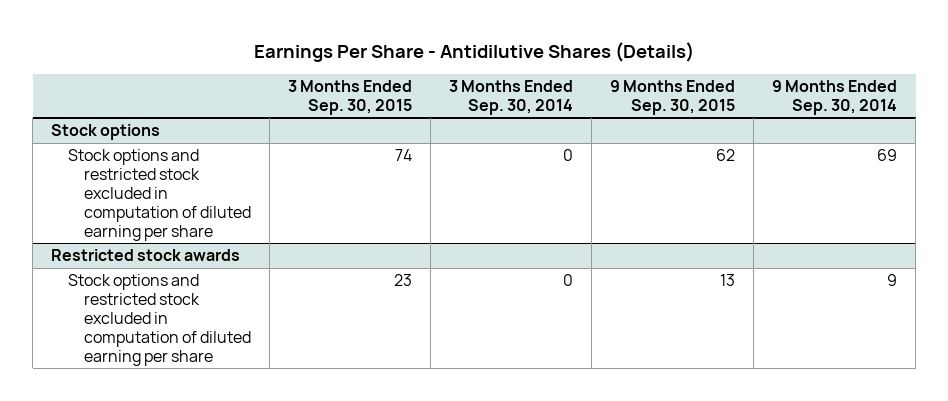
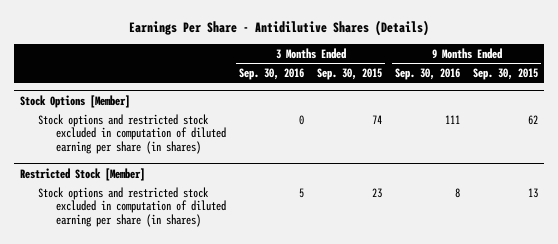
- | 3 Months Ended Sep. 30, 2015 | 3 Months Ended Sep. 30, 2014 | 9 Months Ended Sep. 30, 2015 | 9 Months Ended Sep. 30, 2014
+ | 3 Months Ended Sep. 30, 2016 | 3 Months Ended Sep. 30, 2015 | 9 Months Ended Sep. 30, 2016 | 9 Months Ended Sep. 30, 2015
- Stock options
- Stock options and restricted stock excluded in computation of diluted earning per share | 74 | 0 | 62 | 69
- Restricted stock awards
- Stock options and restricted stock excluded in computation of diluted earning per share | 23 | 0 | 13 | 9
+ Stock Options [Member]
+ Stock options and restricted stock excluded in computation of diluted earning per share (in shares) | 0 | 74 | 111 | 62
+ Restricted Stock [Member]
+ Stock options and restricted stock excluded in computation of diluted earning per share (in shares) | 5 | 23 | 8 | 13

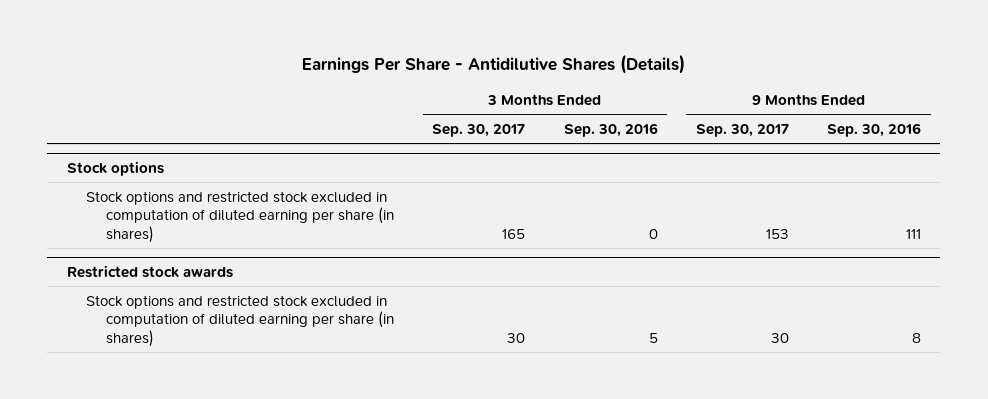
- | 3 Months Ended Sep. 30, 2016 | 3 Months Ended Sep. 30, 2015 | 9 Months Ended Sep. 30, 2016 | 9 Months Ended Sep. 30, 2015
+ | 3 Months Ended Sep. 30, 2017 | 3 Months Ended Sep. 30, 2016 | 9 Months Ended Sep. 30, 2017 | 9 Months Ended Sep. 30, 2016
- Stock Options [Member]
+ Stock options
- Restricted Stock [Member]
+ Restricted stock awards

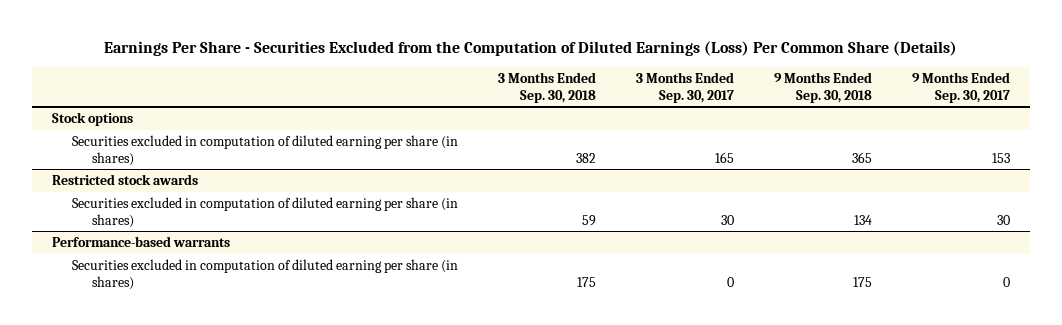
- Earnings Per Share - Antidilutive Shares (Details)
+ Earnings Per Share - Securities Excluded from the Computation of Diluted Earnings (Loss) Per Common Share (Details)
- | 3 Months Ended Sep. 30, 2017 | 3 Months Ended Sep. 30, 2016 | 9 Months Ended Sep. 30, 2017 | 9 Months Ended Sep. 30, 2016
+ | 3 Months Ended Sep. 30, 2018 | 3 Months Ended Sep. 30, 2017 | 9 Months Ended Sep. 30, 2018 | 9 Months Ended Sep. 30, 2017
@ Stock options
- Stock options and restricted stock excluded in computation of diluted earning per share (in shares) | 165 | 0 | 153 | 111
+ Securities excluded in computation of diluted earning per share (in shares) | 382 | 165 | 365 | 153
@ Restricted stock awards
- Stock options and restricted stock excluded in computation of diluted earning per share (in shares) | 30 | 5 | 30 | 8
+ Securities excluded in computation of diluted earning per share (in shares) | 59 | 30 | 134 | 30
+ Performance-based warrants
+ Securities excluded in computation of diluted earning per share (in shares) | 175 | 0 | 175 | 0

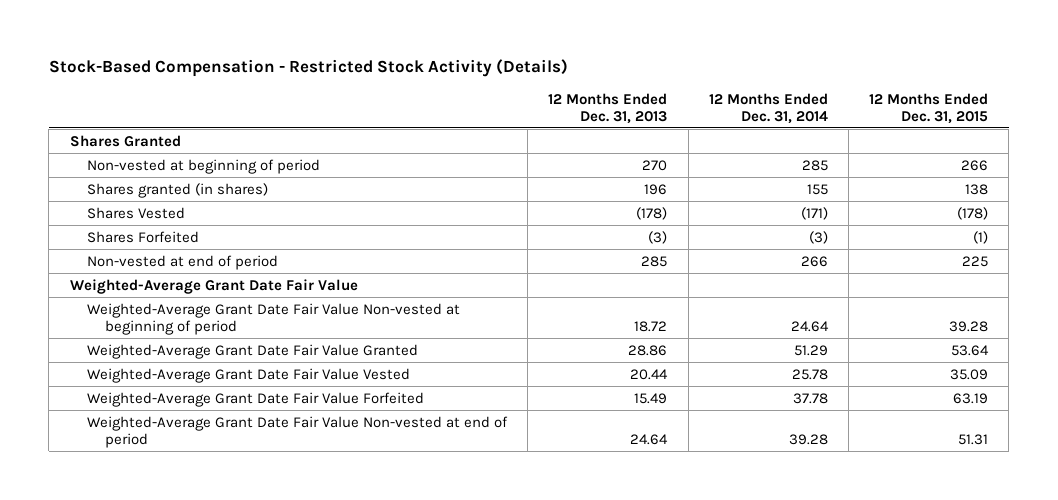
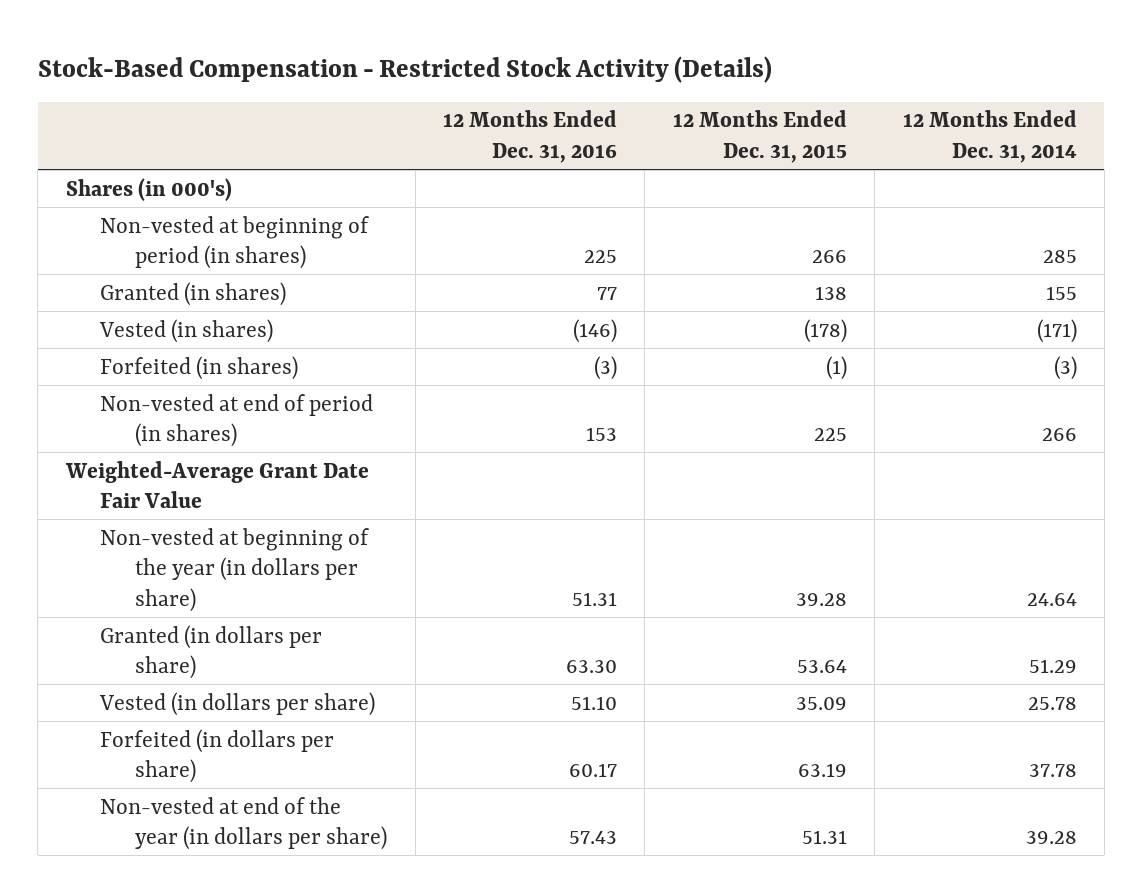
- | 12 Months Ended Dec. 31, 2013 | 12 Months Ended Dec. 31, 2014 | 12 Months Ended Dec. 31, 2015
+ | 12 Months Ended Dec. 31, 2016 | 12 Months Ended Dec. 31, 2015 | 12 Months Ended Dec. 31, 2014
- Shares Granted
- Non-vested at beginning of period | 270 | 285 | 266
- Shares granted (in shares) | 196 | 155 | 138
- Shares Vested | (178) | (171) | (178)
- Shares Forfeited | (3) | (3) | (1)
- Non-vested at end of period | 285 | 266 | 225
+ Shares (in 000's)
+ Non-vested at beginning of period (in shares) | 225 | 266 | 285
+ Granted (in shares) | 77 | 138 | 155
+ Vested (in shares) | (146) | (178) | (171)
+ Forfeited (in shares) | (3) | (1) | (3)
+ Non-vested at end of period (in shares) | 153 | 225 | 266
- Weighted-Average Grant Date Fair Value Non-vested at beginning of period | 18.72 | 24.64 | 39.28
- Weighted-Average Grant Date Fair Value Granted | 28.86 | 51.29 | 53.64
- Weighted-Average Grant Date Fair Value Vested | 20.44 | 25.78 | 35.09
- Weighted-Average Grant Date Fair Value Forfeited | 15.49 | 37.78 | 63.19
- Weighted-Average Grant Date Fair Value Non-vested at end of period | 24.64 | 39.28 | 51.31
+ Non-vested at beginning of the year (in dollars per share) | 51.31 | 39.28 | 24.64
+ Granted (in dollars per share) | 63.30 | 53.64 | 51.29
+ Vested (in dollars per share) | 51.10 | 35.09 | 25.78
+ Forfeited (in dollars per share) | 60.17 | 63.19 | 37.78
+ Non-vested at end of the year (in dollars per share) | 57.43 | 51.31 | 39.28

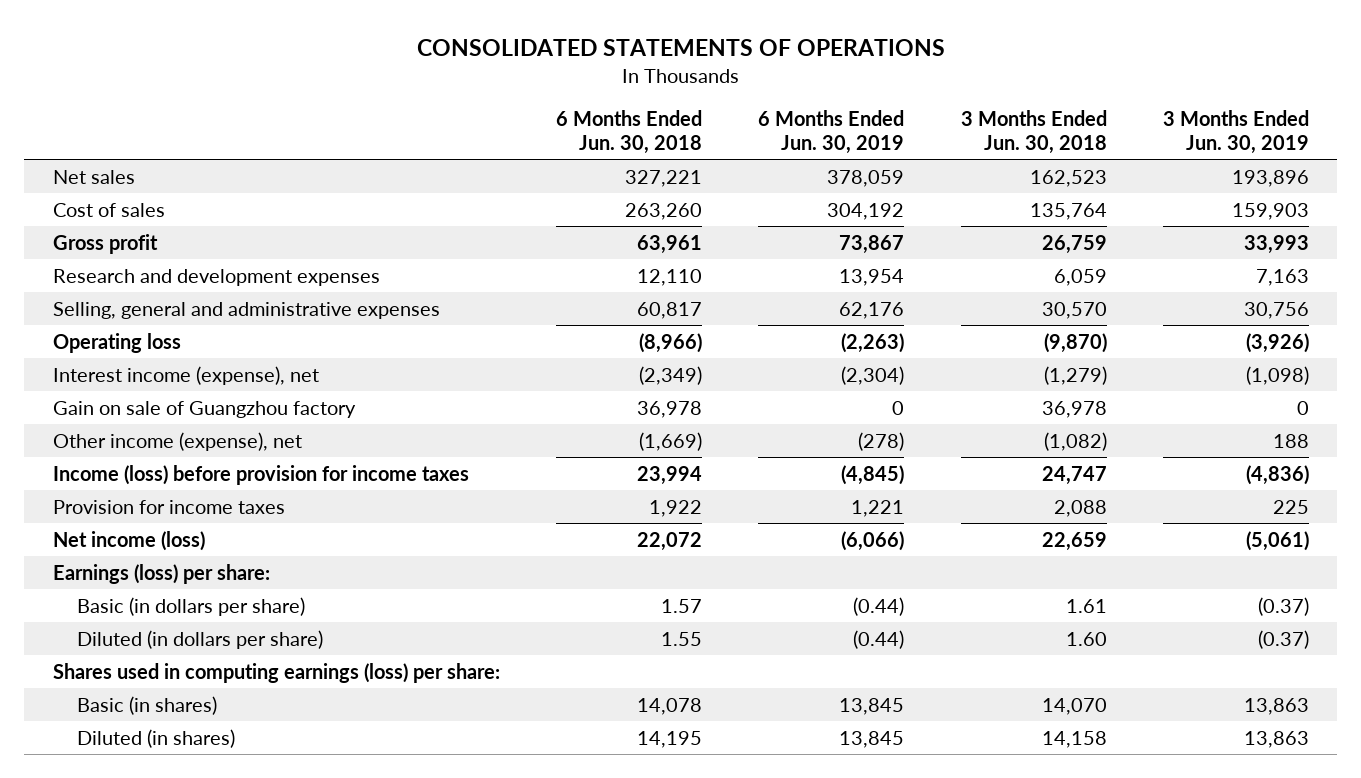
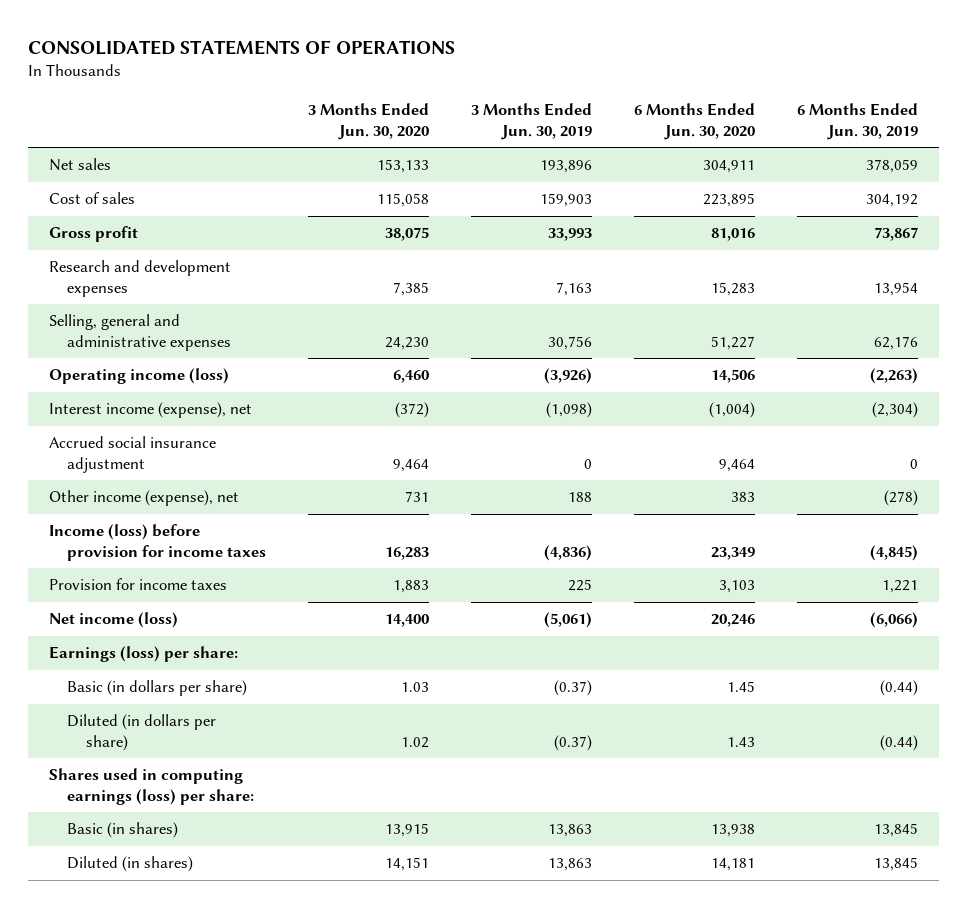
- | 6 Months Ended Jun. 30, 2018 | 6 Months Ended Jun. 30, 2019 | 3 Months Ended Jun. 30, 2018 | 3 Months Ended Jun. 30, 2019
+ | 3 Months Ended Jun. 30, 2020 | 3 Months Ended Jun. 30, 2019 | 6 Months Ended Jun. 30, 2020 | 6 Months Ended Jun. 30, 2019
- Operating loss | (8,966) | (2,263) | (9,870) | (3,926)
+ Operating income (loss) | 6,460 | (3,926) | 14,506 | (2,263)
- Gain on sale of Guangzhou factory | 36,978 | 0 | 36,978 | 0
+ Accrued social insurance adjustment | 9,464 | 0 | 9,464 | 0

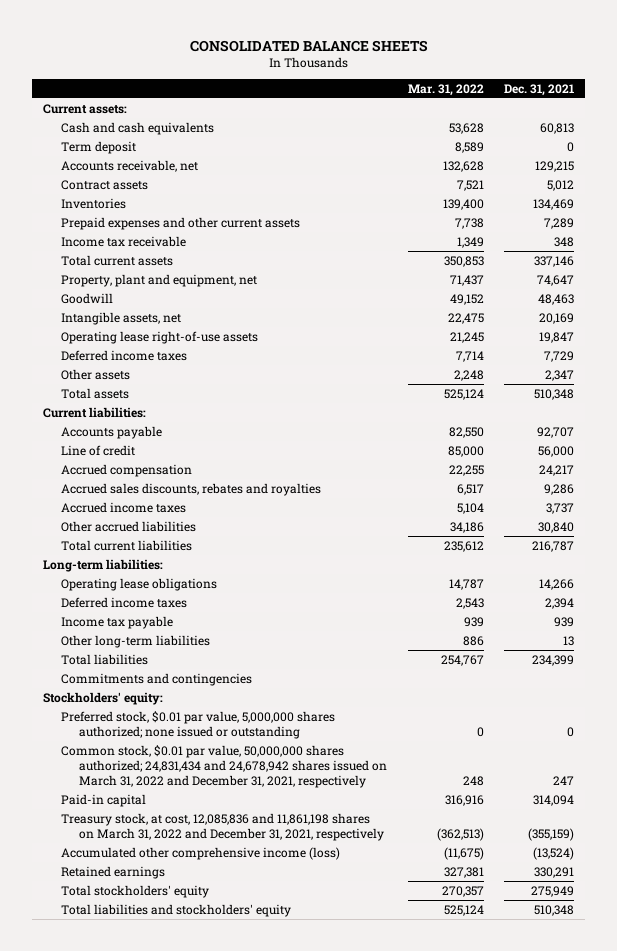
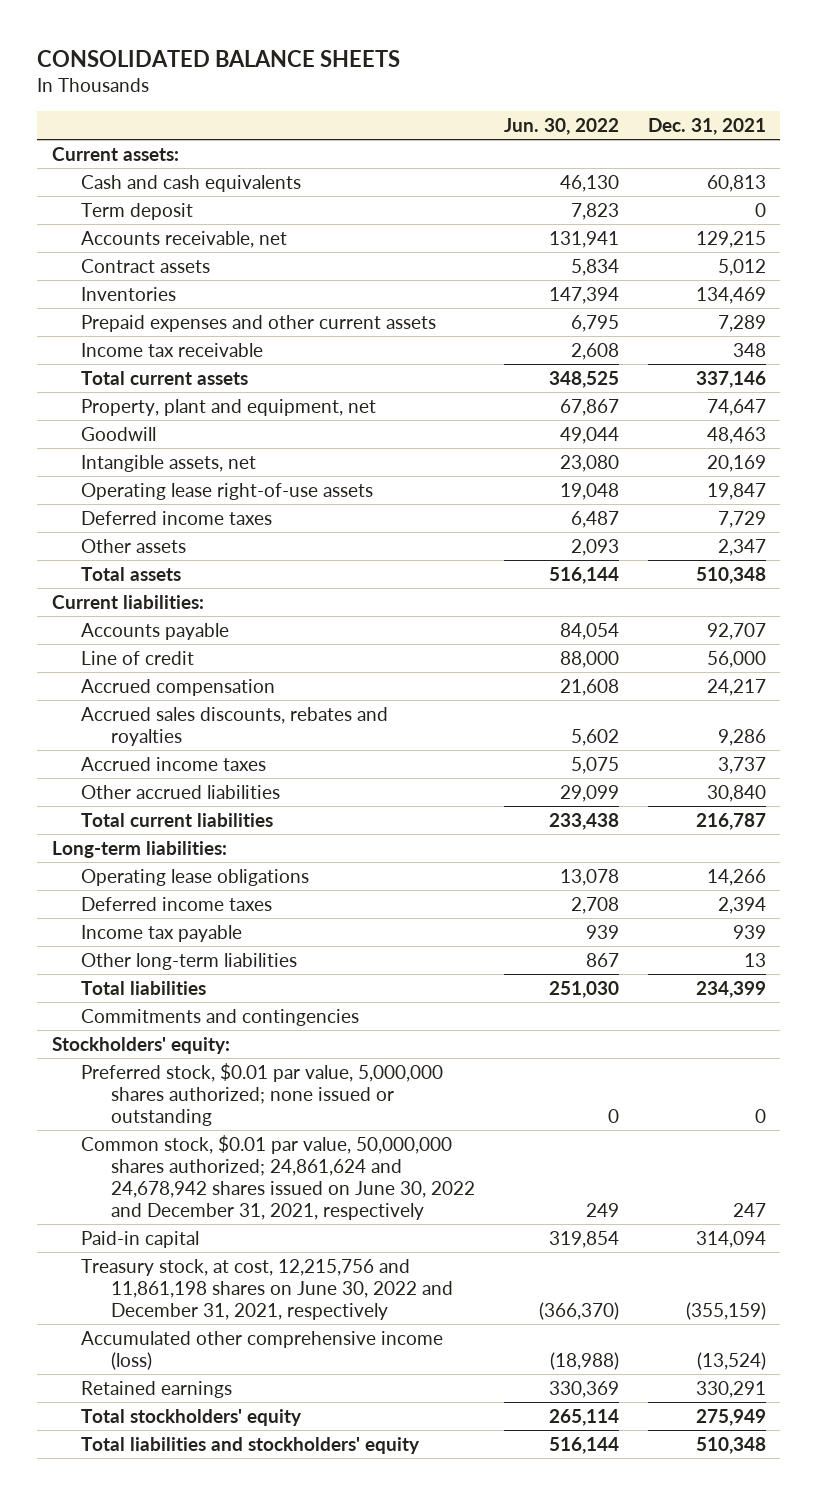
- | Mar. 31, 2022 | Dec. 31, 2021
+ | Jun. 30, 2022 | Dec. 31, 2021
- Common stock, $0.01 par value, 50,000,000 shares authorized; 24,831,434 and 24,678,942 shares issued on March 31, 2022 and December 31, 2021, respectively | 248 | 247
+ Common stock, $0.01 par value, 50,000,000 shares authorized; 24,861,624 and 24,678,942 shares issued on June 30, 2022 and December 31, 2021, respectively | 249 | 247
- Treasury stock, at cost, 12,085,836 and 11,861,198 shares on March 31, 2022 and December 31, 2021, respectively | (362,513) | (355,159)
+ Treasury stock, at cost, 12,215,756 and 11,861,198 shares on June 30, 2022 and December 31, 2021, respectively | (366,370) | (355,159)

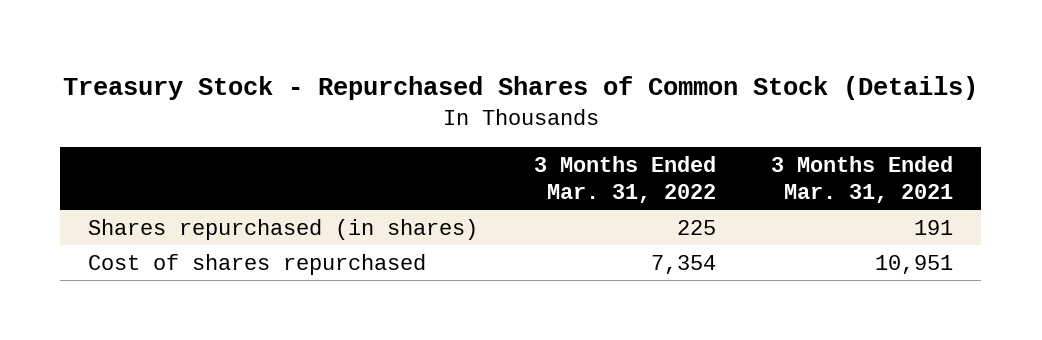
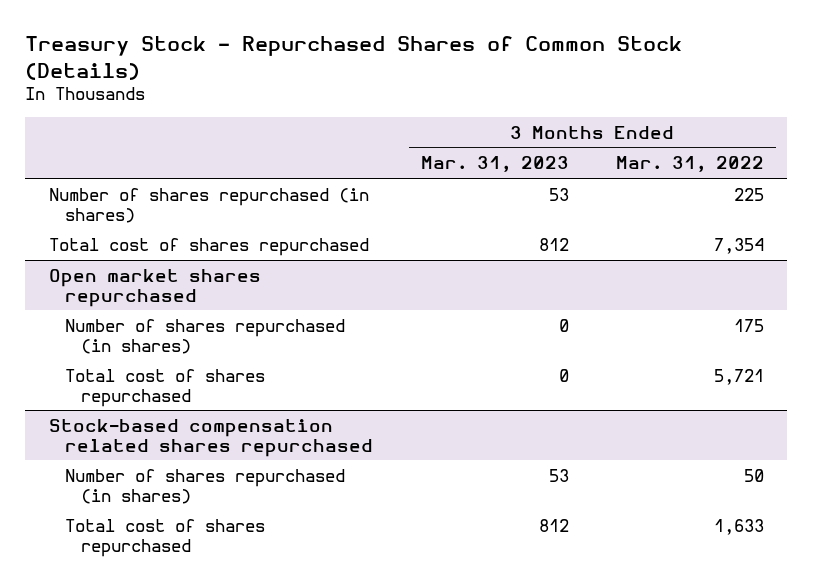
- | 3 Months Ended Mar. 31, 2022 | 3 Months Ended Mar. 31, 2021
+ | 3 Months Ended Mar. 31, 2023 | 3 Months Ended Mar. 31, 2022
- Shares repurchased (in shares) | 225 | 191
- Cost of shares repurchased | 7,354 | 10,951
+ Number of shares repurchased (in shares) | 53 | 225
+ Total cost of shares repurchased | 812 | 7,354
+ Open market shares repurchased
+ Number of shares repurchased (in shares) | 0 | 175
+ Total cost of shares repurchased | 0 | 5,721
+ Stock-based compensation related shares repurchased
+ Number of shares repurchased (in shares) | 53 | 50
+ Total cost of shares repurchased | 812 | 1,633

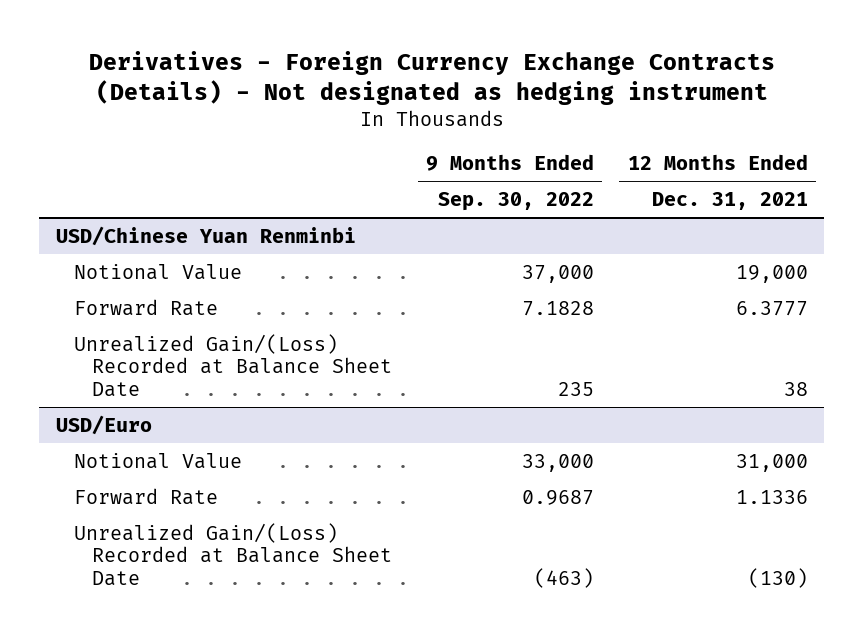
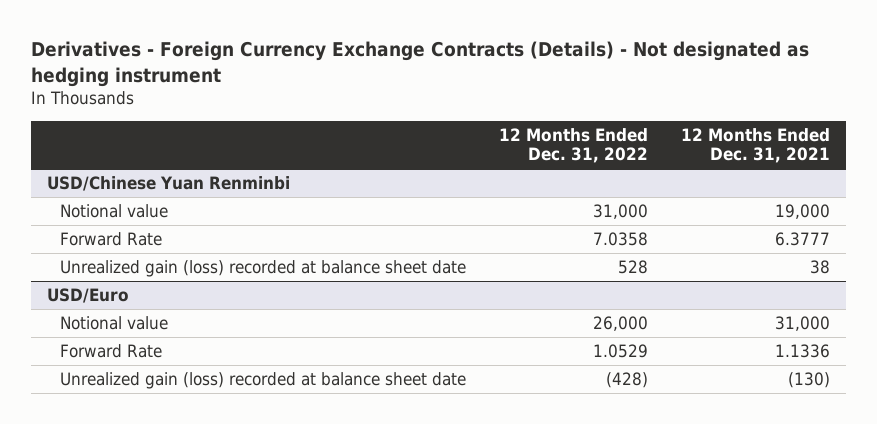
- | 9 Months Ended Sep. 30, 2022 | 12 Months Ended Dec. 31, 2021
+ | 12 Months Ended Dec. 31, 2022 | 12 Months Ended Dec. 31, 2021
@ USD/Chinese Yuan Renminbi
- Notional Value | 37,000 | 19,000
+ Notional value | 31,000 | 19,000
- Unrealized Gain/(Loss) Recorded at Balance Sheet Date | 235 | 38
+ Unrealized gain (loss) recorded at balance sheet date | 528 | 38
@ USD/Euro
- Notional Value | 33,000 | 31,000
+ Notional value | 26,000 | 31,000
- Unrealized Gain/(Loss) Recorded at Balance Sheet Date | (463) | (130)
+ Unrealized gain (loss) recorded at balance sheet date | (428) | (130)

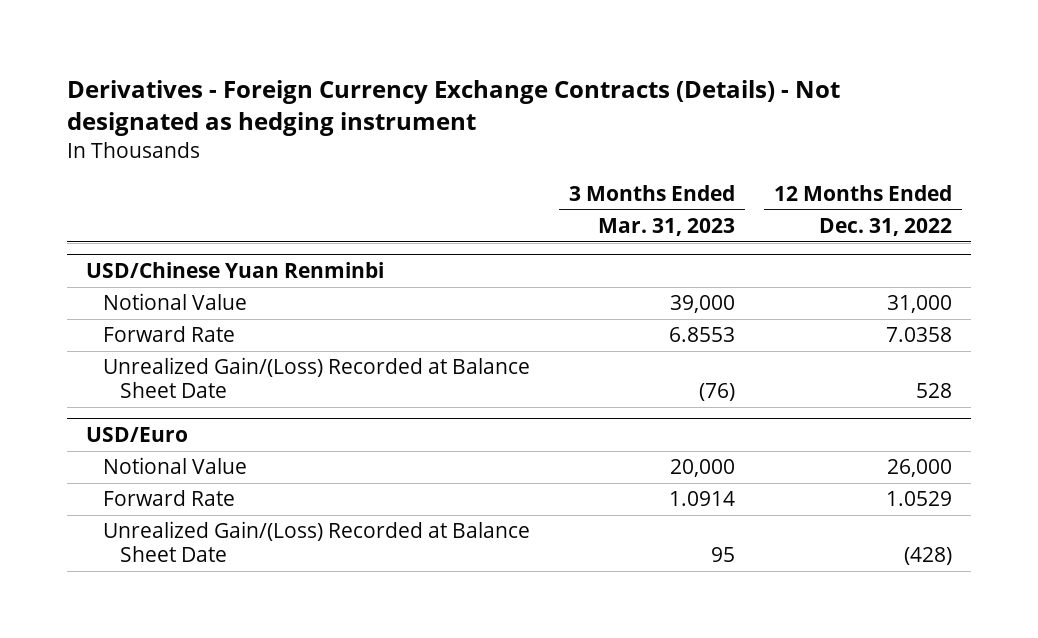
- | 12 Months Ended Dec. 31, 2022 | 12 Months Ended Dec. 31, 2021
+ | 3 Months Ended Mar. 31, 2023 | 12 Months Ended Dec. 31, 2022
@ USD/Chinese Yuan Renminbi
- Notional value | 31,000 | 19,000
+ Notional Value | 39,000 | 31,000
- Unrealized gain (loss) recorded at balance sheet date | 528 | 38
+ Unrealized Gain/(Loss) Recorded at Balance Sheet Date | (76) | 528
@ USD/Euro
- Notional value | 26,000 | 31,000
+ Notional Value | 20,000 | 26,000
- Unrealized gain (loss) recorded at balance sheet date | (428) | (130)
+ Unrealized Gain/(Loss) Recorded at Balance Sheet Date | 95 | (428)

